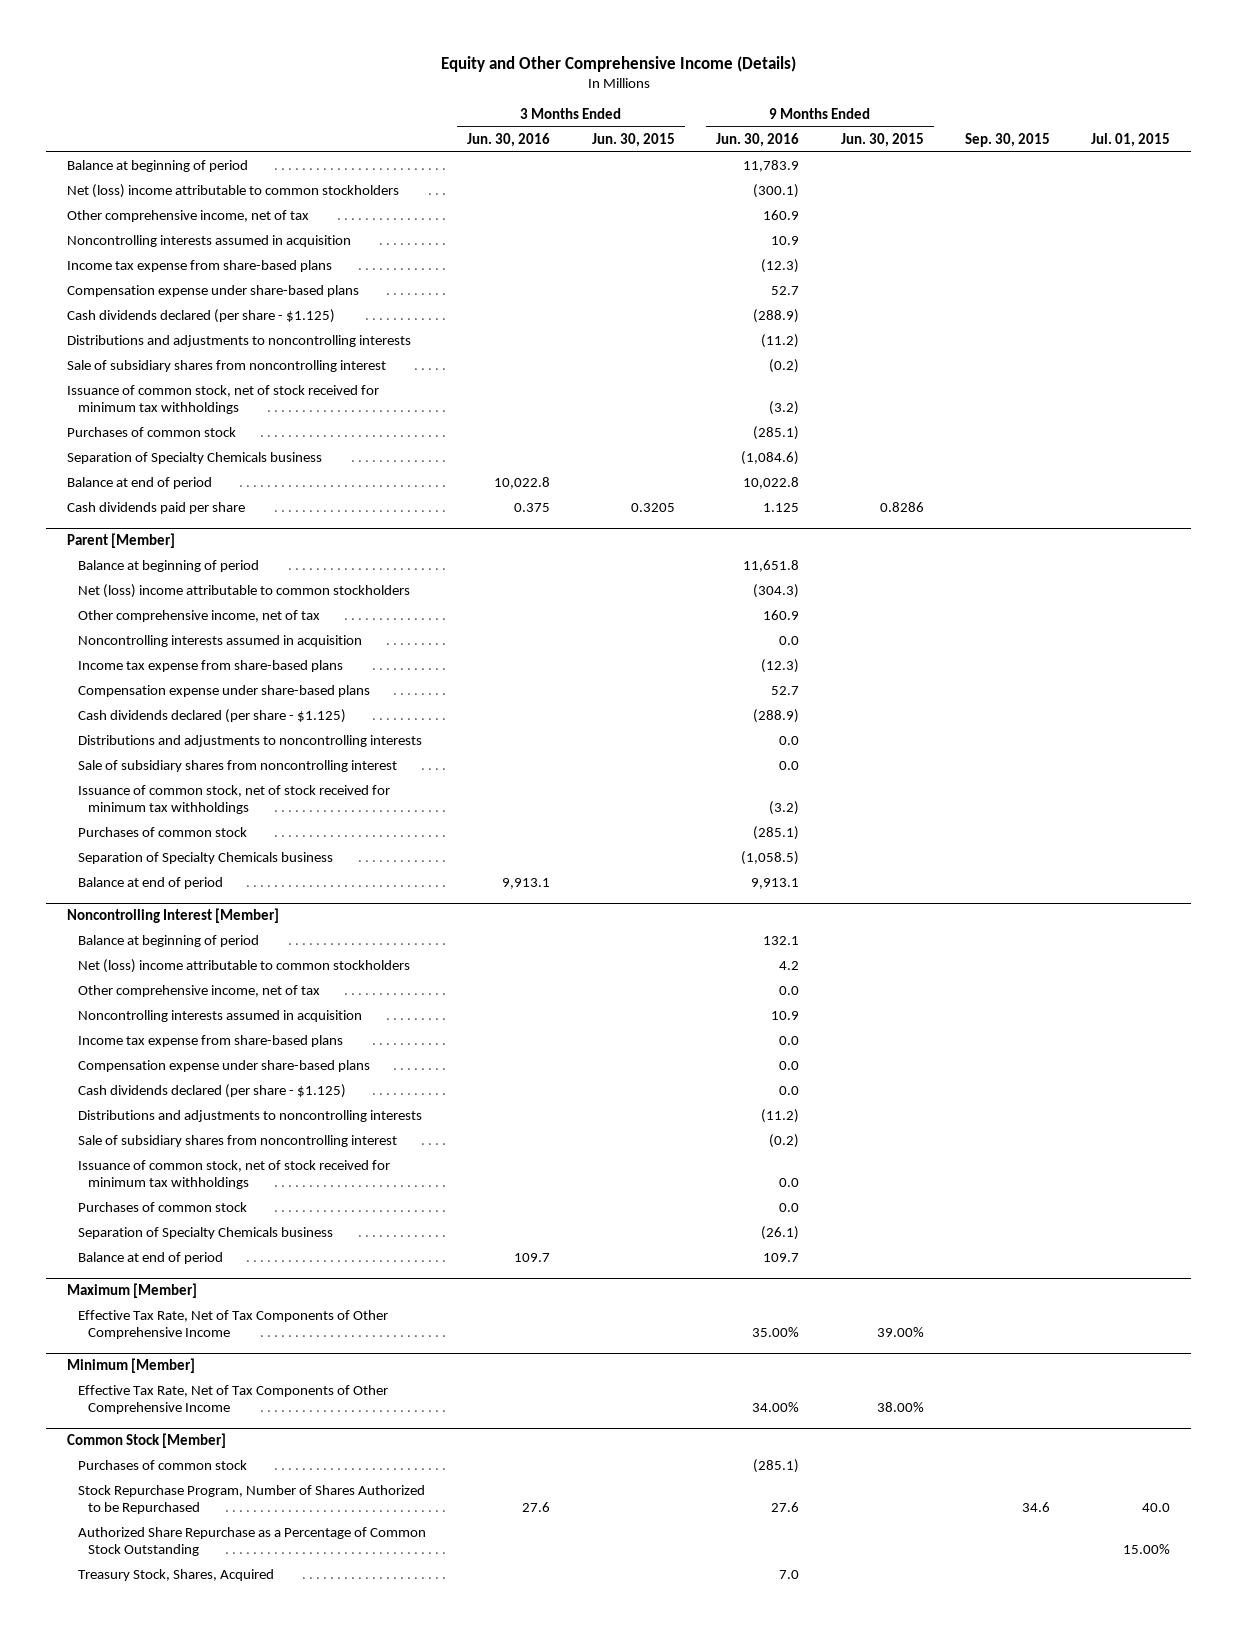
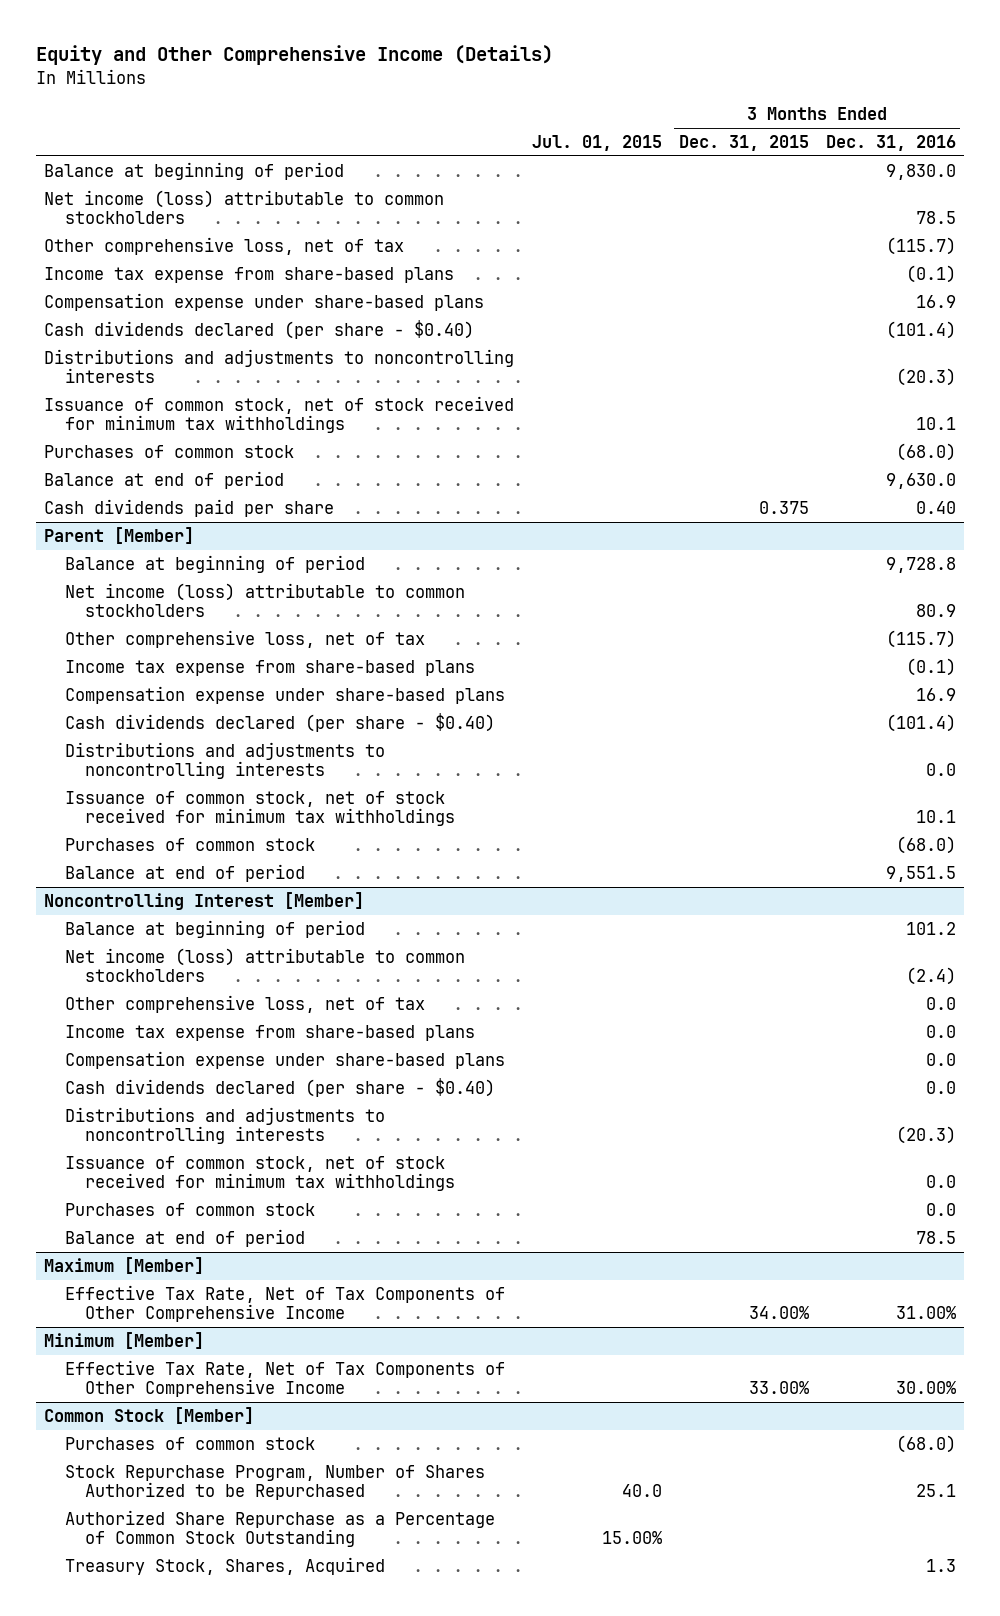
- | 3 Months Ended Jun. 30, 2016 | 3 Months Ended Jun. 30, 2015 | 9 Months Ended Jun. 30, 2016 | 9 Months Ended Jun. 30, 2015 | Sep. 30, 2015 | Jul. 01, 2015
+ | Jul. 01, 2015 | 3 Months Ended Dec. 31, 2015 | 3 Months Ended Dec. 31, 2016
- Net (loss) income attributable to common stockholders | | | (300.1) | | |
- Other comprehensive income, net of tax | | | 160.9 | | |
- Noncontrolling interests assumed in acquisition | | | 10.9 | | |
+ Net income (loss) attributable to common stockholders | | | 78.5
+ Other comprehensive loss, net of tax | | | (115.7)
- Cash dividends declared (per share - $1.125) | | | (288.9) | | |
+ Cash dividends declared (per share - $0.40) | | | (101.4)
- Sale of subsidiary shares from noncontrolling interest | | | (0.2) | | |
- Separation of Specialty Chemicals business | | | (1,084.6) | | |
@ Parent [Member]
- Net (loss) income attributable to common stockholders | | | (304.3) | | |
- Other comprehensive income, net of tax | | | 160.9 | | |
- Noncontrolling interests assumed in acquisition | | | 0.0 | | |
+ Net income (loss) attributable to common stockholders | | | 80.9
+ Other comprehensive loss, net of tax | | | (115.7)
- Cash dividends declared (per share - $1.125) | | | (288.9) | | |
+ Cash dividends declared (per share - $0.40) | | | (101.4)
- Sale of subsidiary shares from noncontrolling interest | | | 0.0 | | |
- Separation of Specialty Chemicals business | | | (1,058.5) | | |
@ Noncontrolling Interest [Member]
- Net (loss) income attributable to common stockholders | | | 4.2 | | |
- Other comprehensive income, net of tax | | | 0.0 | | |
- Noncontrolling interests assumed in acquisition | | | 10.9 | | |
+ Net income (loss) attributable to common stockholders | | | (2.4)
+ Other comprehensive loss, net of tax | | | 0.0
- Cash dividends declared (per share - $1.125) | | | 0.0 | | |
+ Cash dividends declared (per share - $0.40) | | | 0.0
- Sale of subsidiary shares from noncontrolling interest | | | (0.2) | | |
- Separation of Specialty Chemicals business | | | (26.1) | | |

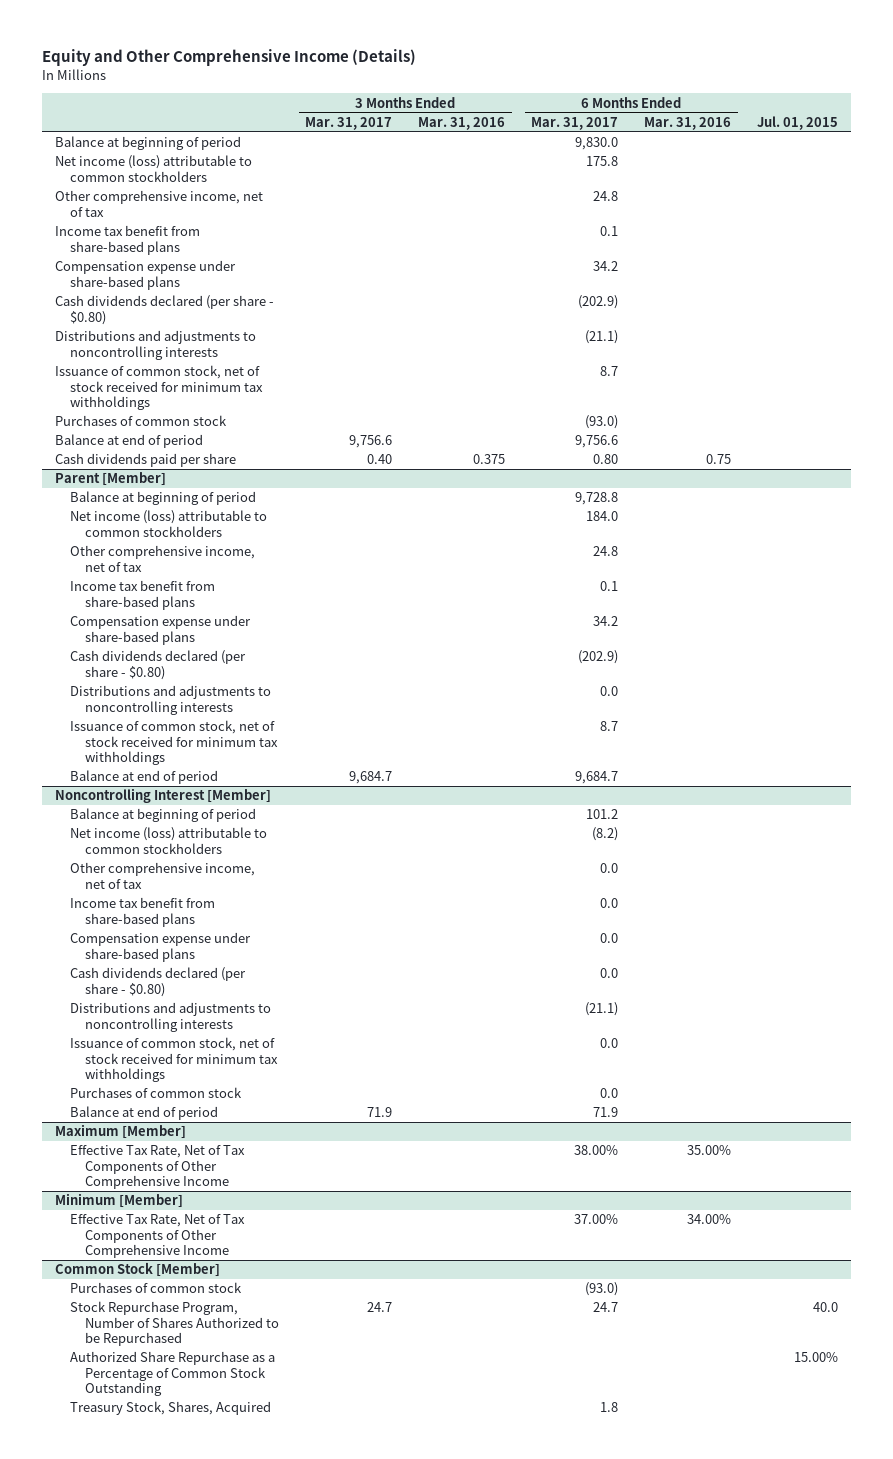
- | Jul. 01, 2015 | 3 Months Ended Dec. 31, 2015 | 3 Months Ended Dec. 31, 2016
+ | 3 Months Ended Mar. 31, 2017 | 3 Months Ended Mar. 31, 2016 | 6 Months Ended Mar. 31, 2017 | 6 Months Ended Mar. 31, 2016 | Jul. 01, 2015
- Other comprehensive loss, net of tax | | | (115.7)
- Income tax expense from share-based plans | | | (0.1)
+ Other comprehensive income, net of tax | | | 24.8 | |
+ Income tax benefit from share-based plans | | | 0.1 | |
- Cash dividends declared (per share - $0.40) | | | (101.4)
+ Cash dividends declared (per share - $0.80) | | | (202.9) | |
@ Parent [Member]
- Other comprehensive loss, net of tax | | | (115.7)
- Income tax expense from share-based plans | | | (0.1)
+ Other comprehensive income, net of tax | | | 24.8 | |
+ Income tax benefit from share-based plans | | | 0.1 | |
- Cash dividends declared (per share - $0.40) | | | (101.4)
+ Cash dividends declared (per share - $0.80) | | | (202.9) | |
- Purchases of common stock | | | (68.0)
@ Noncontrolling Interest [Member]
- Other comprehensive loss, net of tax | | | 0.0
- Income tax expense from share-based plans | | | 0.0
+ Other comprehensive income, net of tax | | | 0.0 | |
+ Income tax benefit from share-based plans | | | 0.0 | |
- Cash dividends declared (per share - $0.40) | | | 0.0
+ Cash dividends declared (per share - $0.80) | | | 0.0 | |

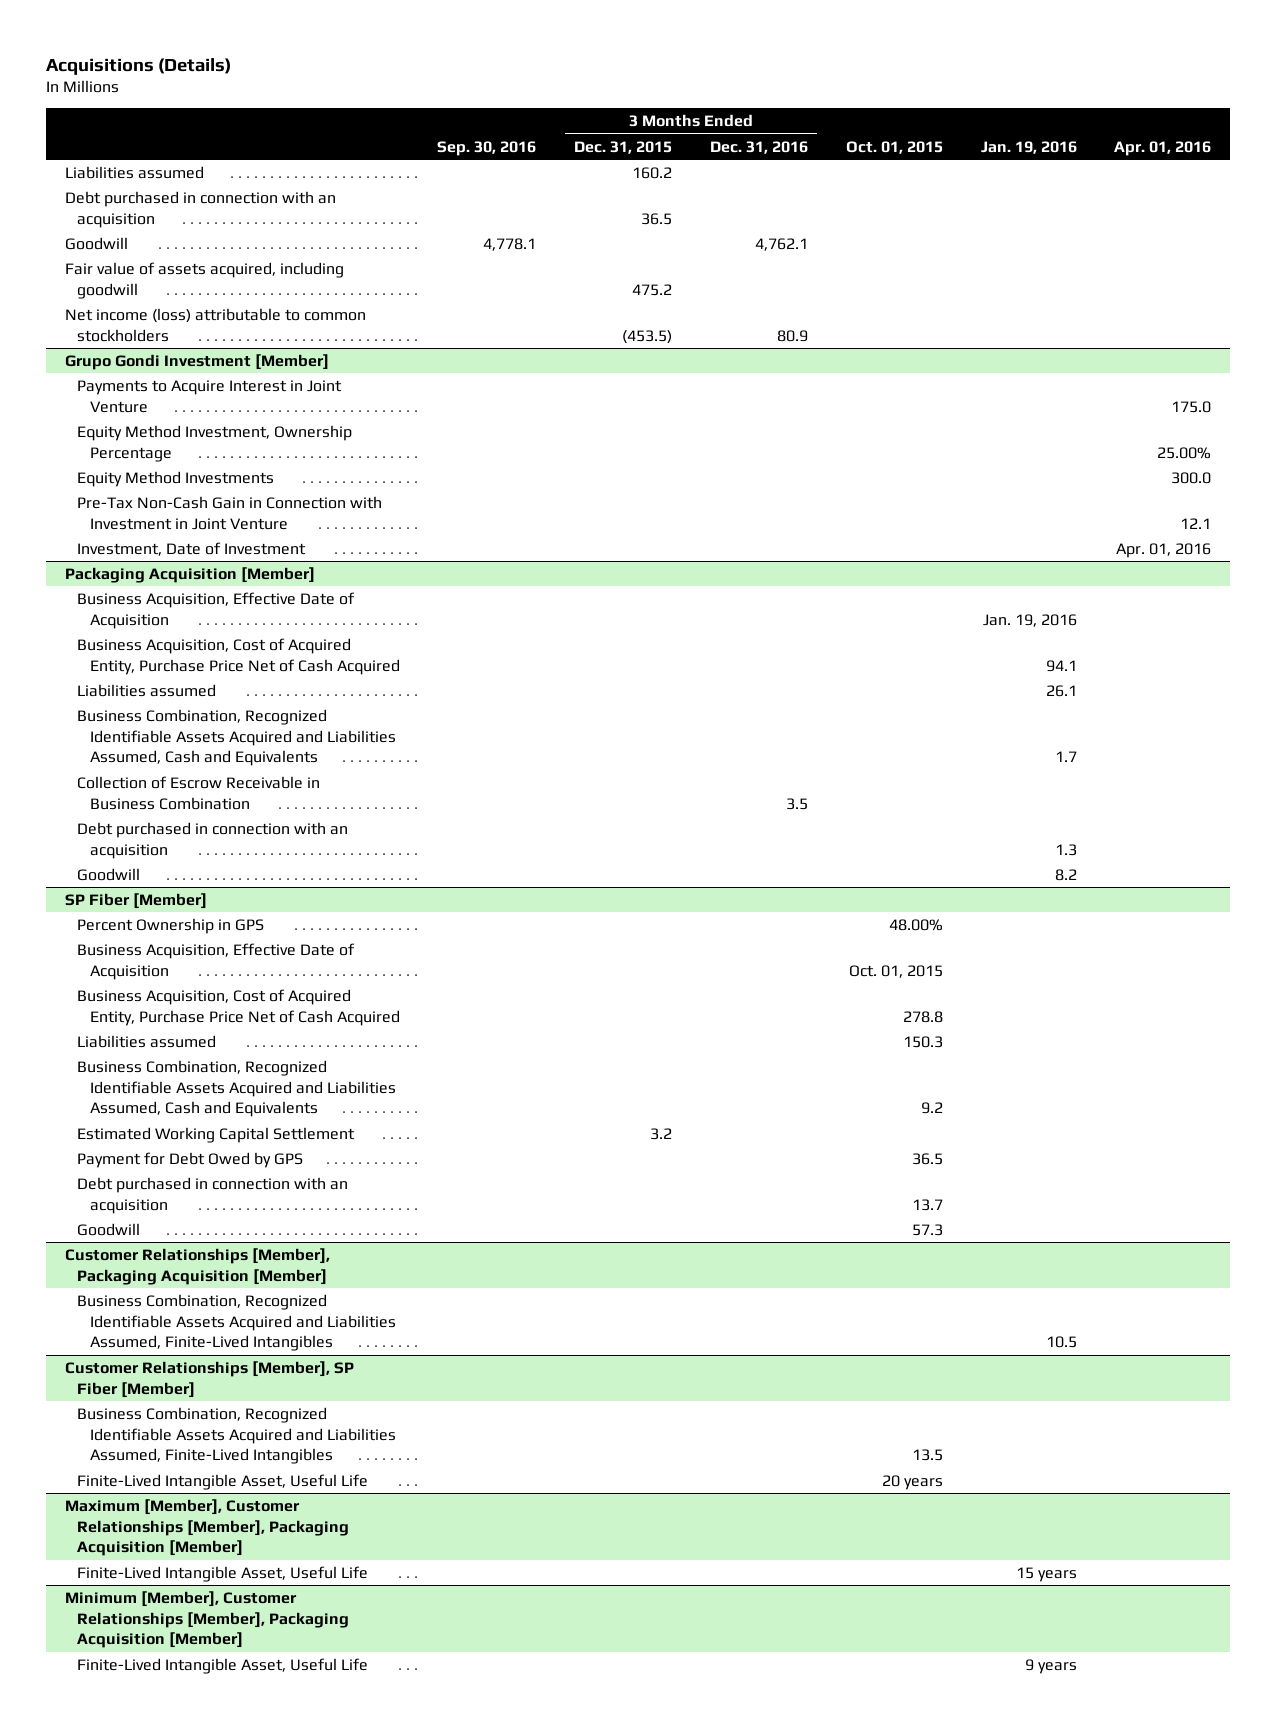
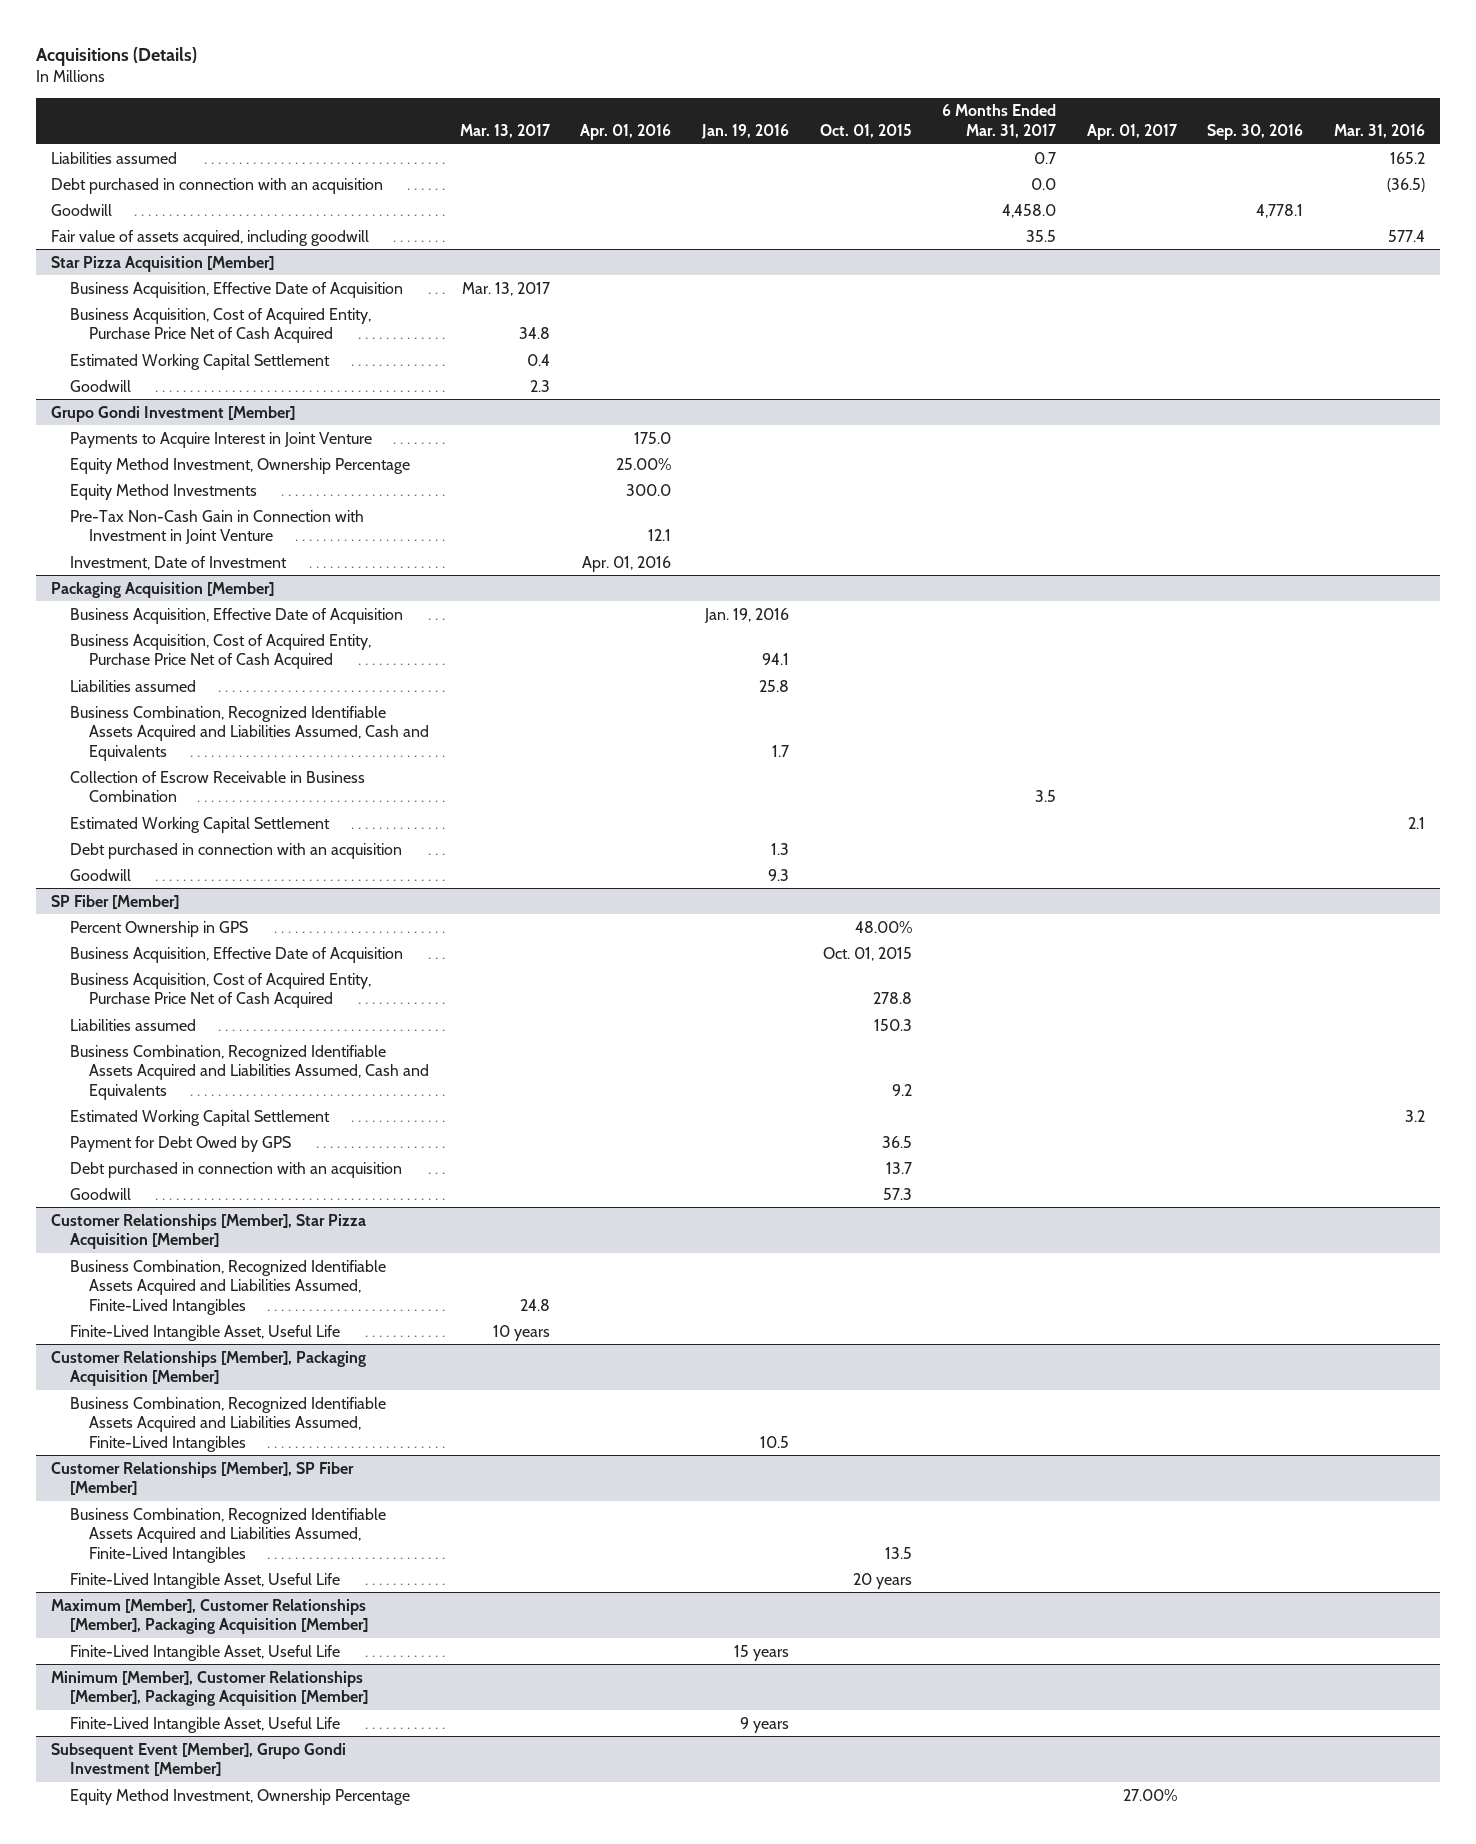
- | Sep. 30, 2016 | 3 Months Ended Dec. 31, 2015 | 3 Months Ended Dec. 31, 2016 | Oct. 01, 2015 | Jan. 19, 2016 | Apr. 01, 2016
+ | Mar. 13, 2017 | Apr. 01, 2016 | Jan. 19, 2016 | Oct. 01, 2015 | 6 Months Ended Mar. 31, 2017 | Apr. 01, 2017 | Sep. 30, 2016 | Mar. 31, 2016
- Net income (loss) attributable to common stockholders | | (453.5) | 80.9 | | |
+ Star Pizza Acquisition [Member]
+ Business Acquisition, Effective Date of Acquisition | Mar. 13, 2017 | | | | | | |
+ Business Acquisition, Cost of Acquired Entity, Purchase Price Net of Cash Acquired | 34.8 | | | | | | |
+ Estimated Working Capital Settlement | 0.4 | | | | | | |
+ Goodwill | 2.3 | | | | | | |
@ Packaging Acquisition [Member]
- Liabilities assumed | | | | | 26.1 |
+ Liabilities assumed | | | 25.8 | | | | |
+ Estimated Working Capital Settlement | | | | | | | | 2.1
- Goodwill | | | | | 8.2 |
+ Goodwill | | | 9.3 | | | | |
+ Customer Relationships [Member], Star Pizza Acquisition [Member]
+ Business Combination, Recognized Identifiable Assets Acquired and Liabilities Assumed, Finite-Lived Intangibles | 24.8 | | | | | | |
+ Finite-Lived Intangible Asset, Useful Life | 10 years | | | | | | |
+ Subsequent Event [Member], Grupo Gondi Investment [Member]
+ Equity Method Investment, Ownership Percentage | | | | | | 27.00% | |

